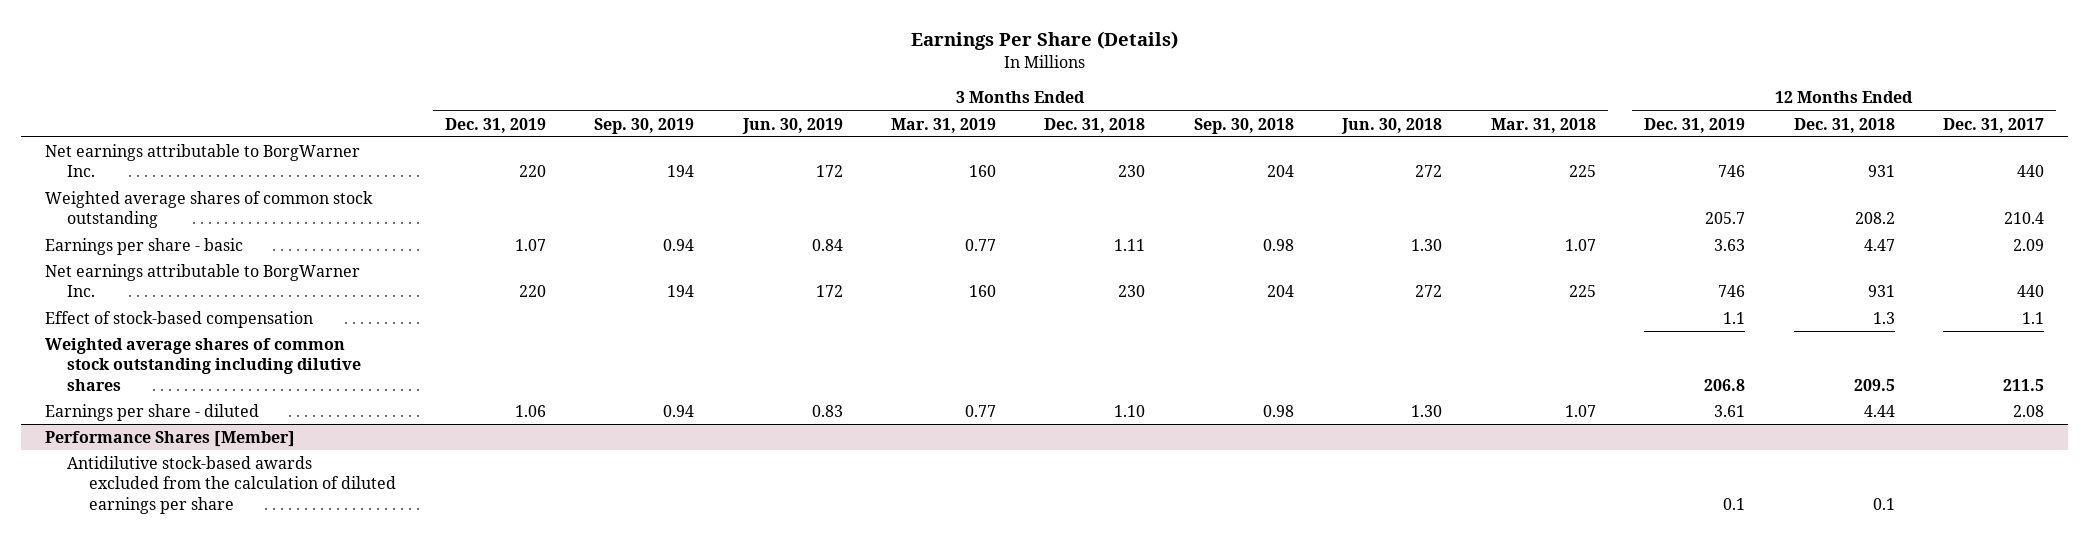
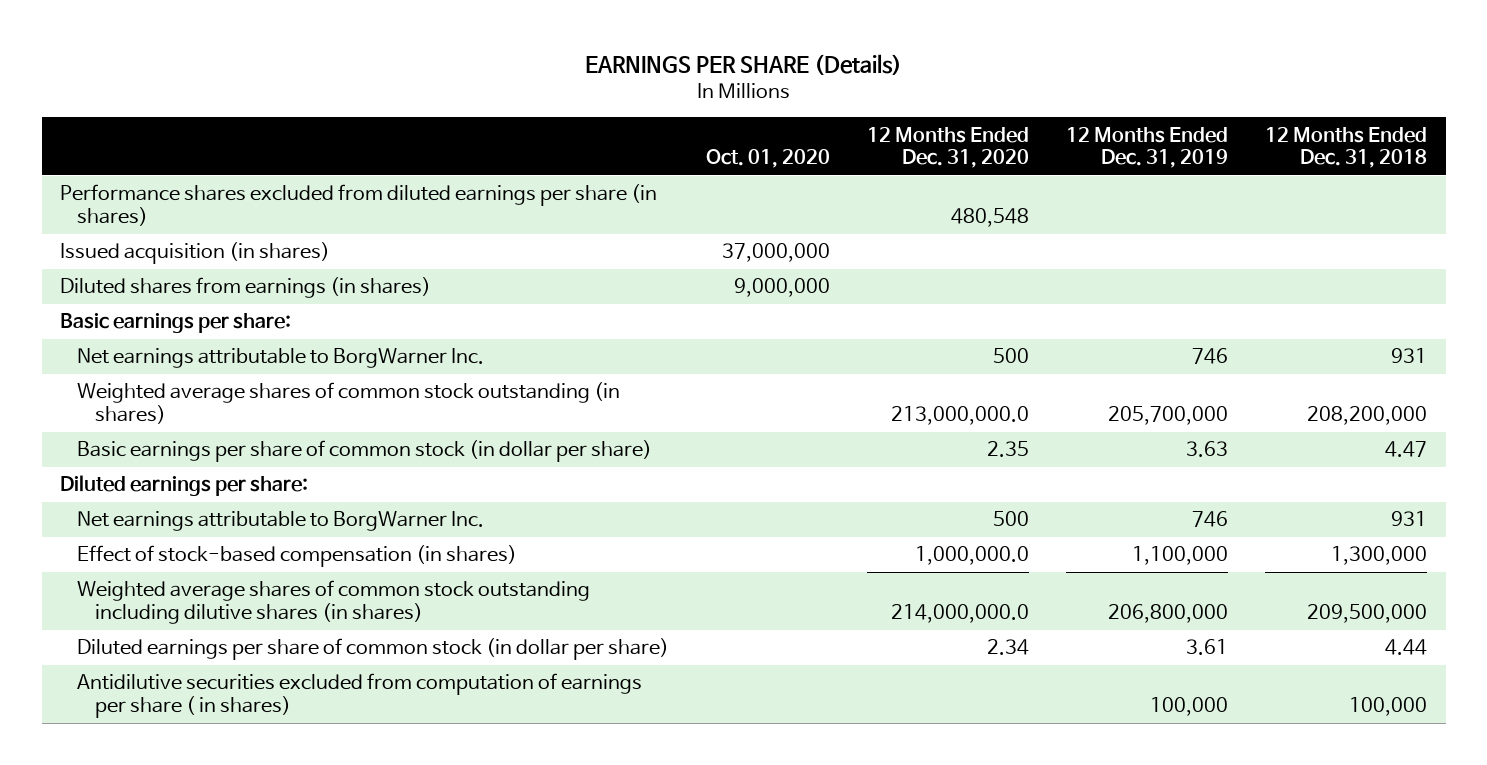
- Earnings Per Share (Details)
+ EARNINGS PER SHARE (Details)
- | 3 Months Ended Dec. 31, 2019 | 3 Months Ended Sep. 30, 2019 | 3 Months Ended Jun. 30, 2019 | 3 Months Ended Mar. 31, 2019 | 3 Months Ended Dec. 31, 2018 | 3 Months Ended Sep. 30, 2018 | 3 Months Ended Jun. 30, 2018 | 3 Months Ended Mar. 31, 2018 | 12 Months Ended Dec. 31, 2019 | 12 Months Ended Dec. 31, 2018 | 12 Months Ended Dec. 31, 2017
+ | Oct. 01, 2020 | 12 Months Ended Dec. 31, 2020 | 12 Months Ended Dec. 31, 2019 | 12 Months Ended Dec. 31, 2018
+ Performance shares excluded from diluted earnings per share (in shares) | | 480,548 | |
+ Issued acquisition (in shares) | 37,000,000 | | |
+ Diluted shares from earnings (in shares) | 9,000,000 | | |
+ Basic earnings per share:
- Weighted average shares of common stock outstanding | | | | | | | | | 205.7 | 208.2 | 210.4
- Earnings per share - basic | 1.07 | 0.94 | 0.84 | 0.77 | 1.11 | 0.98 | 1.30 | 1.07 | 3.63 | 4.47 | 2.09
+ Weighted average shares of common stock outstanding (in shares) | | 213,000,000.0 | 205,700,000 | 208,200,000
+ Basic earnings per share of common stock (in dollar per share) | | 2.35 | 3.63 | 4.47
+ Diluted earnings per share:
- Effect of stock-based compensation | | | | | | | | | 1.1 | 1.3 | 1.1
- Weighted average shares of common stock outstanding including dilutive shares | | | | | | | | | 206.8 | 209.5 | 211.5
- Earnings per share - diluted | 1.06 | 0.94 | 0.83 | 0.77 | 1.10 | 0.98 | 1.30 | 1.07 | 3.61 | 4.44 | 2.08
- Performance Shares [Member]
- Antidilutive stock-based awards excluded from the calculation of diluted earnings per share | | | | | | | | | 0.1 | 0.1 |
+ Effect of stock-based compensation (in shares) | | 1,000,000.0 | 1,100,000 | 1,300,000
+ Weighted average shares of common stock outstanding including dilutive shares (in shares) | | 214,000,000.0 | 206,800,000 | 209,500,000
+ Diluted earnings per share of common stock (in dollar per share) | | 2.34 | 3.61 | 4.44
+ Antidilutive securities excluded from computation of earnings per share ( in shares) | | | 100,000 | 100,000

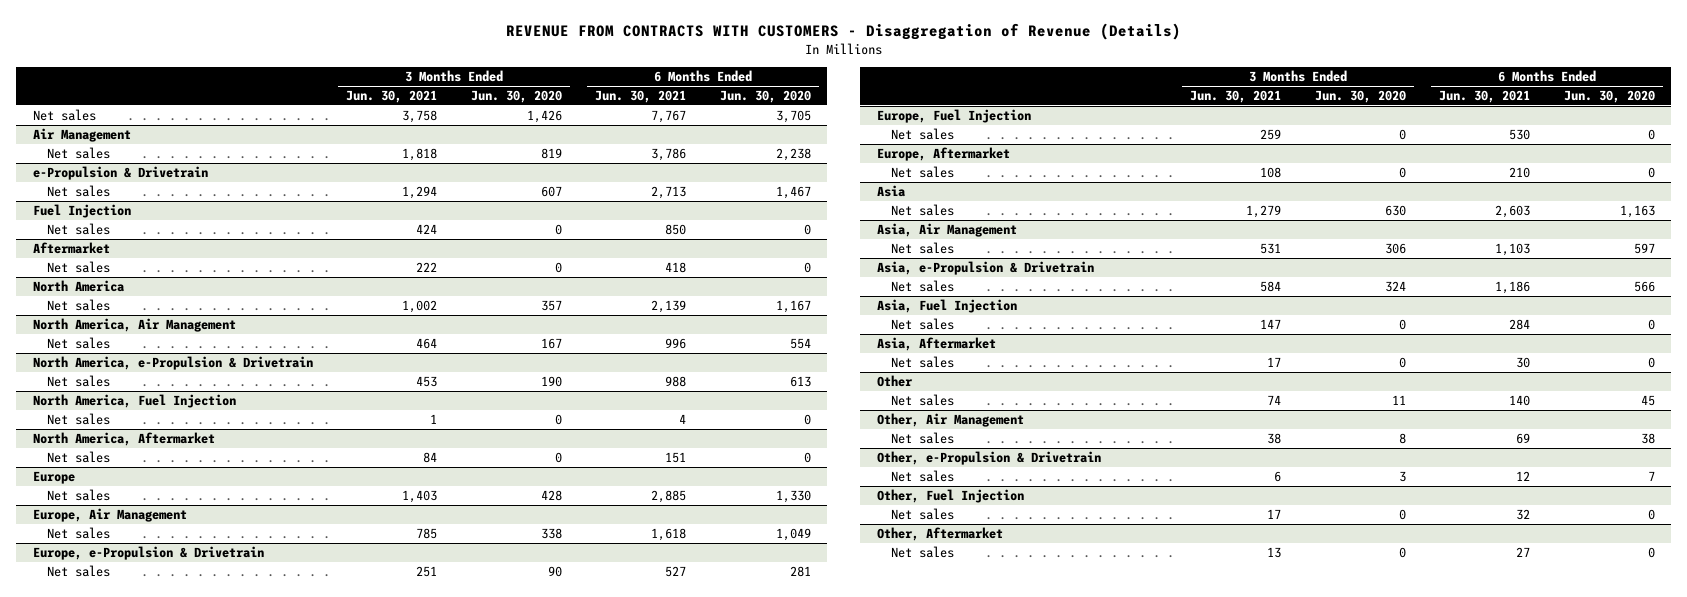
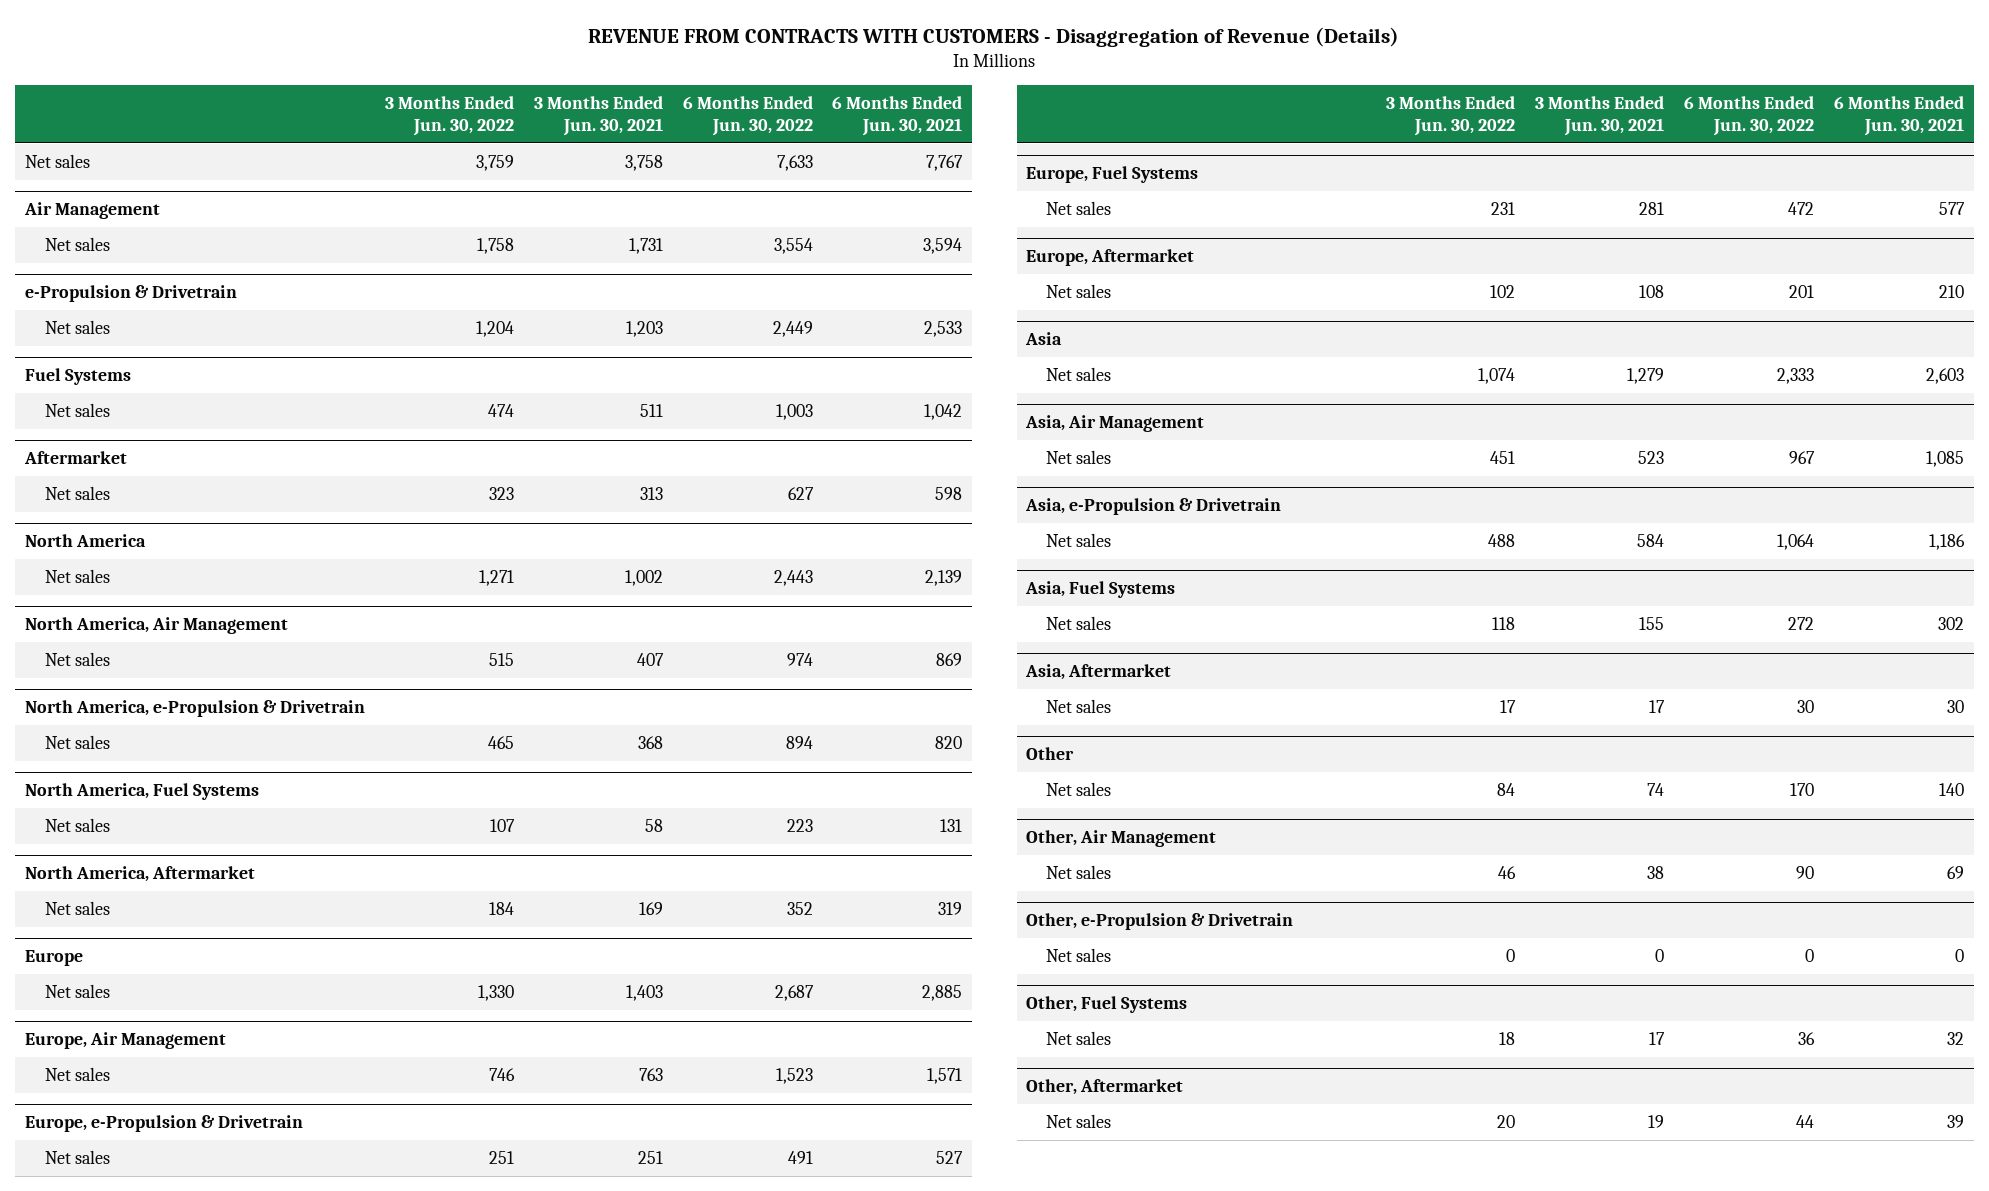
- | 3 Months Ended Jun. 30, 2021 | 3 Months Ended Jun. 30, 2020 | 6 Months Ended Jun. 30, 2021 | 6 Months Ended Jun. 30, 2020
+ | 3 Months Ended Jun. 30, 2022 | 3 Months Ended Jun. 30, 2021 | 6 Months Ended Jun. 30, 2022 | 6 Months Ended Jun. 30, 2021
@ Air Management
- Net sales | 1,818 | 819 | 3,786 | 2,238
+ Net sales | 1,758 | 1,731 | 3,554 | 3,594
@ e-Propulsion & Drivetrain
- Net sales | 1,294 | 607 | 2,713 | 1,467
- Fuel Injection
- Net sales | 424 | 0 | 850 | 0
@ e-Propulsion & Drivetrain
+ Net sales | 1,204 | 1,203 | 2,449 | 2,533
+ Fuel Systems
+ Net sales | 474 | 511 | 1,003 | 1,042
@ Aftermarket
- Net sales | 222 | 0 | 418 | 0
+ Net sales | 323 | 313 | 627 | 598
@ North America, Air Management
- Net sales | 464 | 167 | 996 | 554
+ Net sales | 515 | 407 | 974 | 869
@ North America, e-Propulsion & Drivetrain
- Net sales | 453 | 190 | 988 | 613
- North America, Fuel Injection
- Net sales | 1 | 0 | 4 | 0
@ North America, e-Propulsion & Drivetrain
+ Net sales | 465 | 368 | 894 | 820
+ North America, Fuel Systems
+ Net sales | 107 | 58 | 223 | 131
@ North America, Aftermarket
- Net sales | 84 | 0 | 151 | 0
+ Net sales | 184 | 169 | 352 | 319
@ Europe, Air Management
- Net sales | 785 | 338 | 1,618 | 1,049
+ Net sales | 746 | 763 | 1,523 | 1,571
- Europe, Fuel Injection
- Net sales | 259 | 0 | 530 | 0
+ Europe, Fuel Systems
+ Net sales | 231 | 281 | 472 | 577
@ Asia, Air Management
- Net sales | 531 | 306 | 1,103 | 597
+ Net sales | 451 | 523 | 967 | 1,085
- Asia, Fuel Injection
- Net sales | 147 | 0 | 284 | 0
+ Asia, Fuel Systems
+ Net sales | 118 | 155 | 272 | 302
@ Other, e-Propulsion & Drivetrain
- Net sales | 6 | 3 | 12 | 7
- Other, Fuel Injection
@ Other, e-Propulsion & Drivetrain
+ Net sales | 0 | 0 | 0 | 0
+ Other, Fuel Systems
@ Other, Aftermarket
- Net sales | 13 | 0 | 27 | 0
+ Net sales | 20 | 19 | 44 | 39

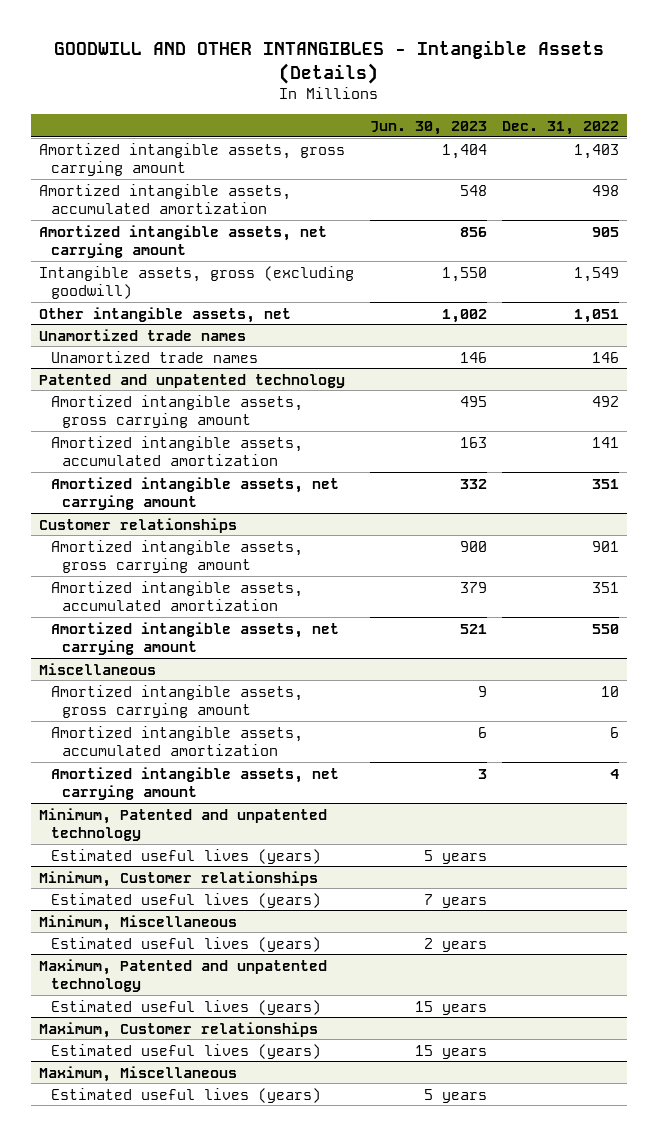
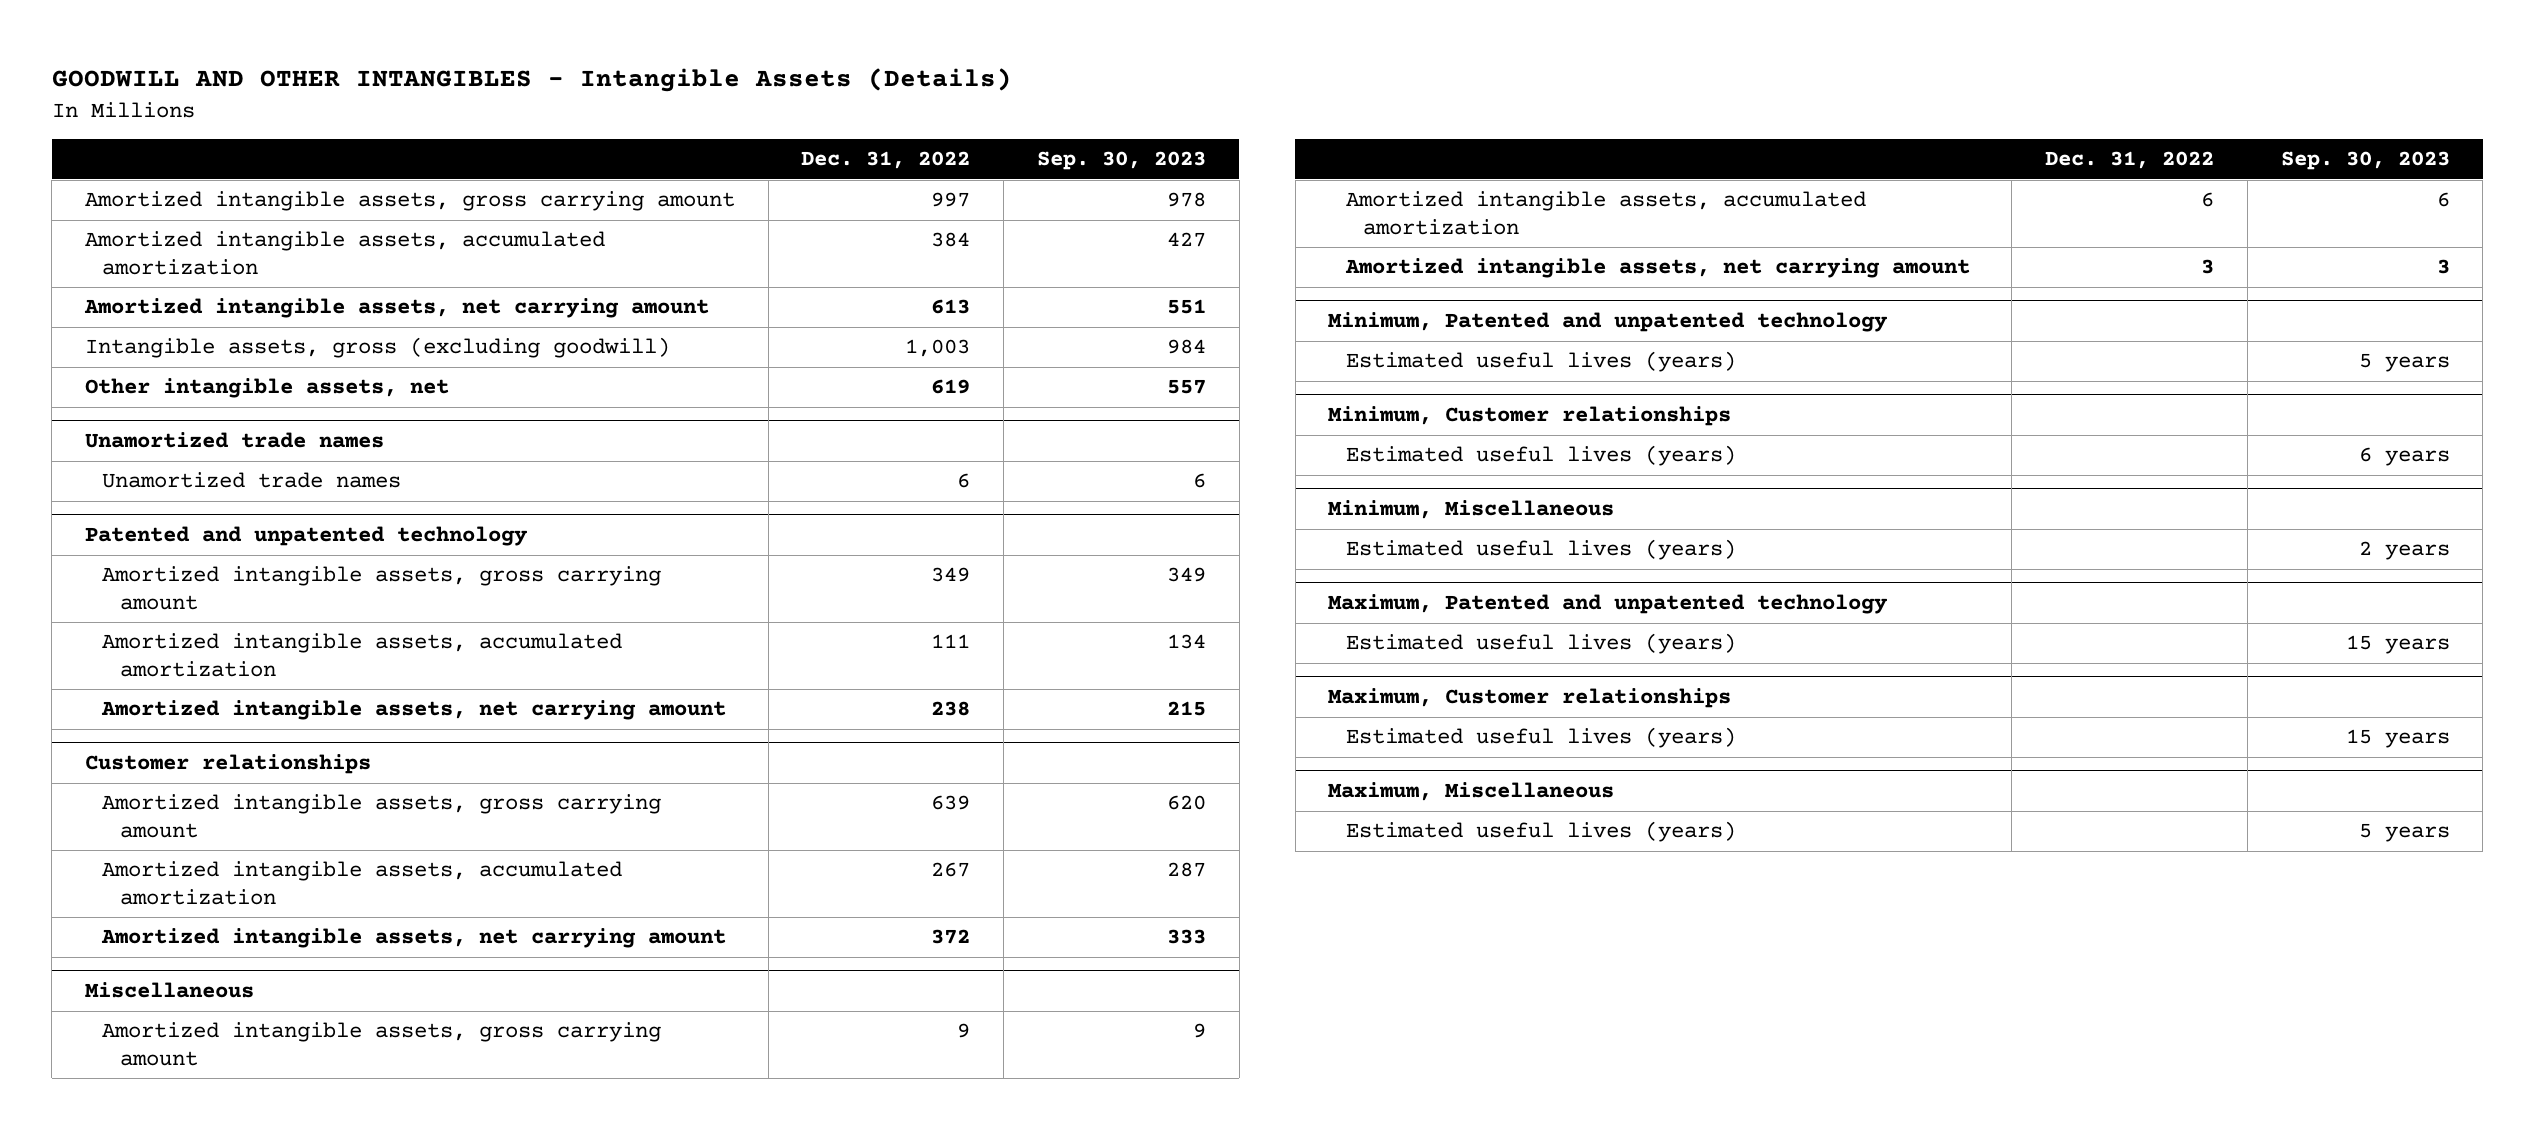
- | Jun. 30, 2023 | Dec. 31, 2022
+ | Dec. 31, 2022 | Sep. 30, 2023
- Amortized intangible assets, gross carrying amount | 1,404 | 1,403
- Amortized intangible assets, accumulated amortization | 548 | 498
- Amortized intangible assets, net carrying amount | 856 | 905
- Intangible assets, gross (excluding goodwill) | 1,550 | 1,549
- Other intangible assets, net | 1,002 | 1,051
+ Amortized intangible assets, gross carrying amount | 997 | 978
+ Amortized intangible assets, accumulated amortization | 384 | 427
+ Amortized intangible assets, net carrying amount | 613 | 551
+ Intangible assets, gross (excluding goodwill) | 1,003 | 984
+ Other intangible assets, net | 619 | 557
@ Unamortized trade names
- Unamortized trade names | 146 | 146
+ Unamortized trade names | 6 | 6
@ Patented and unpatented technology
- Amortized intangible assets, gross carrying amount | 495 | 492
- Amortized intangible assets, accumulated amortization | 163 | 141
- Amortized intangible assets, net carrying amount | 332 | 351
+ Amortized intangible assets, gross carrying amount | 349 | 349
+ Amortized intangible assets, accumulated amortization | 111 | 134
+ Amortized intangible assets, net carrying amount | 238 | 215
@ Customer relationships
- Amortized intangible assets, gross carrying amount | 900 | 901
- Amortized intangible assets, accumulated amortization | 379 | 351
- Amortized intangible assets, net carrying amount | 521 | 550
+ Amortized intangible assets, gross carrying amount | 639 | 620
+ Amortized intangible assets, accumulated amortization | 267 | 287
+ Amortized intangible assets, net carrying amount | 372 | 333
@ Miscellaneous
- Amortized intangible assets, gross carrying amount | 9 | 10
+ Amortized intangible assets, gross carrying amount | 9 | 9
- Amortized intangible assets, net carrying amount | 3 | 4
+ Amortized intangible assets, net carrying amount | 3 | 3

